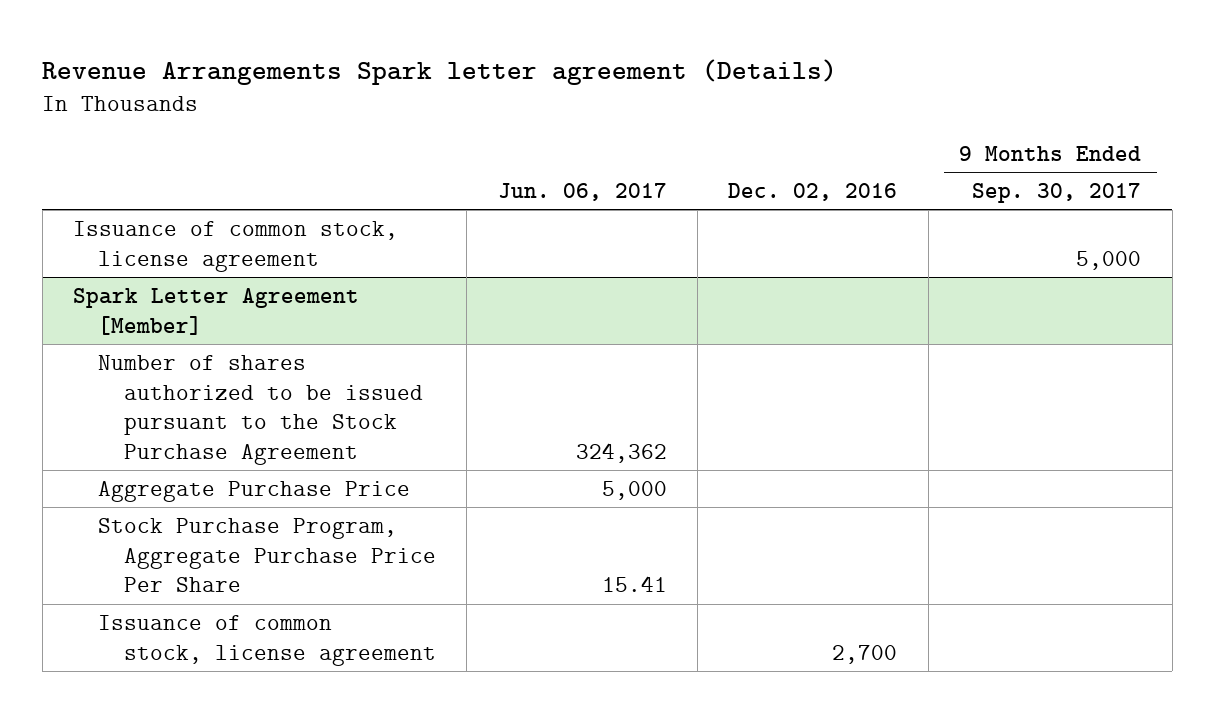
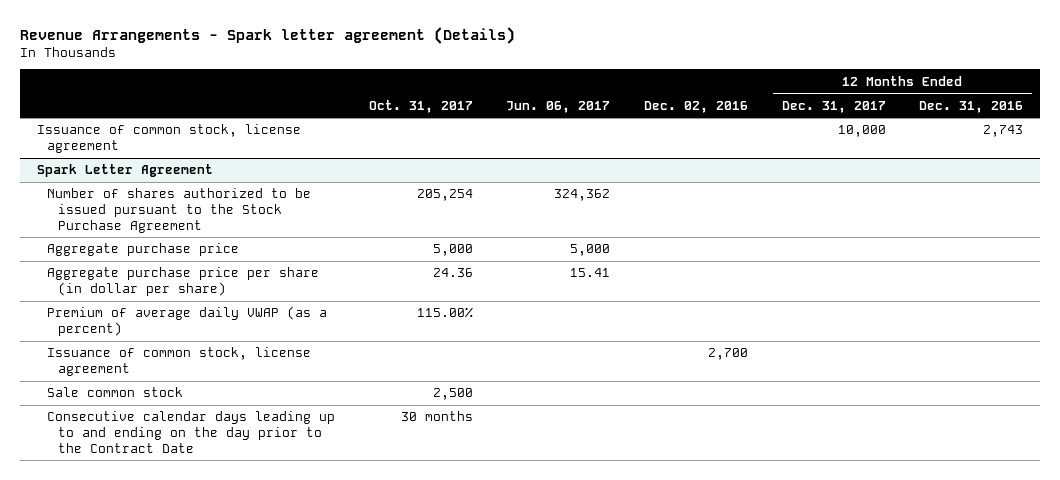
- Revenue Arrangements Spark letter agreement (Details)
+ Revenue Arrangements - Spark letter agreement (Details)
- | Jun. 06, 2017 | Dec. 02, 2016 | 9 Months Ended Sep. 30, 2017
+ | Oct. 31, 2017 | Jun. 06, 2017 | Dec. 02, 2016 | 12 Months Ended Dec. 31, 2017 | 12 Months Ended Dec. 31, 2016
- Spark Letter Agreement [Member]
+ Spark Letter Agreement
- Aggregate Purchase Price | 5,000 | |
- Stock Purchase Program, Aggregate Purchase Price Per Share | 15.41 | |
+ Aggregate purchase price | 5,000 | 5,000 | | |
+ Aggregate purchase price per share (in dollar per share) | 24.36 | 15.41 | | |
+ Premium of average daily VWAP (as a percent) | 115.00% | | | |
+ Sale common stock | 2,500 | | | |
+ Consecutive calendar days leading up to and ending on the day prior to the Contract Date | 30 months | | | |

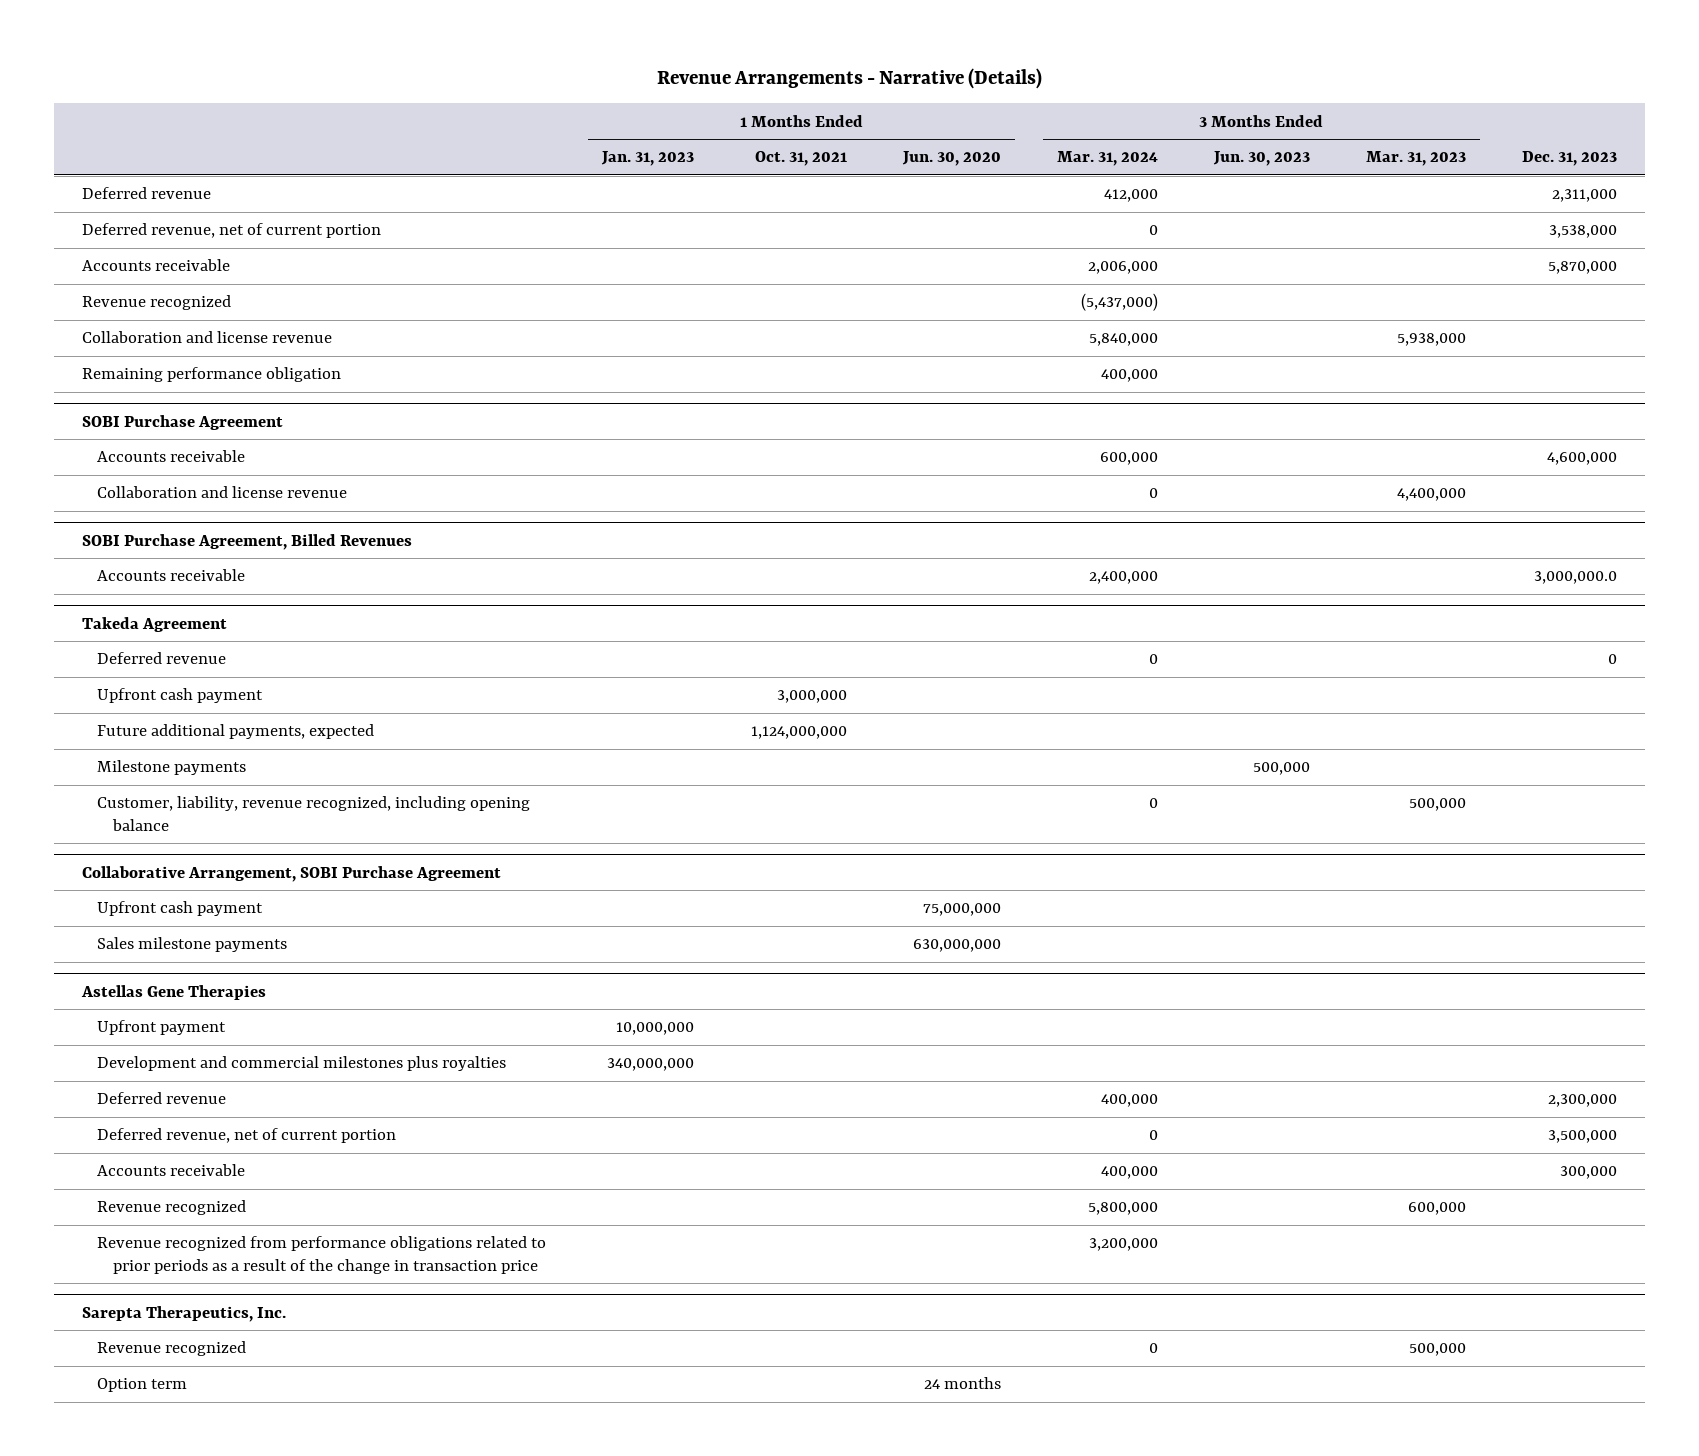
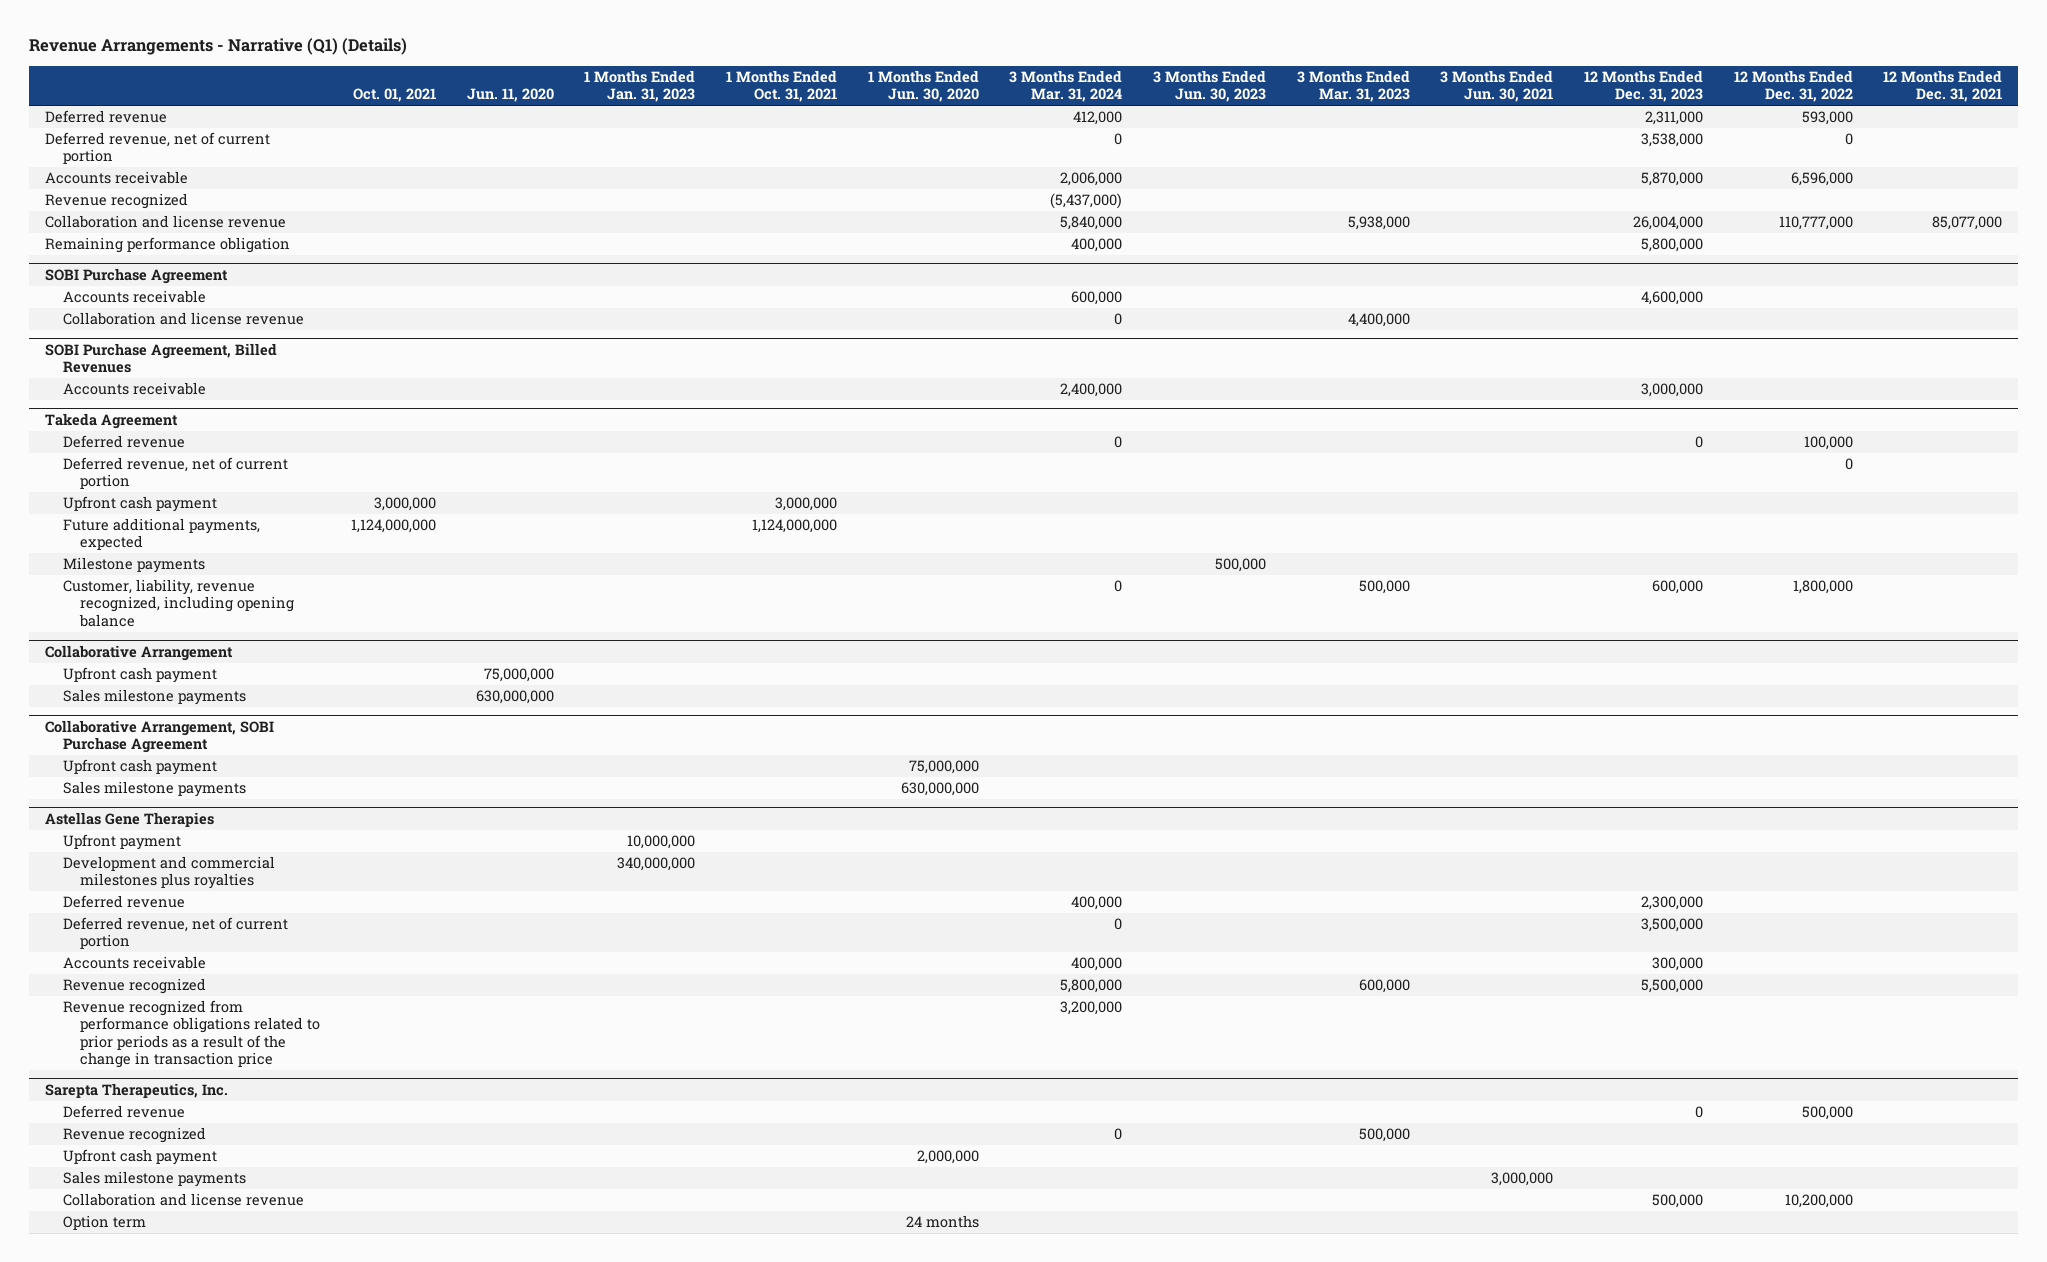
- Revenue Arrangements - Narrative (Details)
+ Revenue Arrangements - Narrative (Q1) (Details)
- | 1 Months Ended Jan. 31, 2023 | 1 Months Ended Oct. 31, 2021 | 1 Months Ended Jun. 30, 2020 | 3 Months Ended Mar. 31, 2024 | 3 Months Ended Jun. 30, 2023 | 3 Months Ended Mar. 31, 2023 | Dec. 31, 2023
+ | Oct. 01, 2021 | Jun. 11, 2020 | 1 Months Ended Jan. 31, 2023 | 1 Months Ended Oct. 31, 2021 | 1 Months Ended Jun. 30, 2020 | 3 Months Ended Mar. 31, 2024 | 3 Months Ended Jun. 30, 2023 | 3 Months Ended Mar. 31, 2023 | 3 Months Ended Jun. 30, 2021 | 12 Months Ended Dec. 31, 2023 | 12 Months Ended Dec. 31, 2022 | 12 Months Ended Dec. 31, 2021
@ Takeda Agreement
+ Deferred revenue, net of current portion | | | | | | | | | | | 0 |
+ Collaborative Arrangement
+ Upfront cash payment | | 75,000,000 | | | | | | | | | |
+ Sales milestone payments | | 630,000,000 | | | | | | | | | |
@ Sarepta Therapeutics, Inc.
+ Deferred revenue | | | | | | | | | | 0 | 500,000 |
+ Upfront cash payment | | | | | 2,000,000 | | | | | | |
+ Sales milestone payments | | | | | | | | | 3,000,000 | | |
+ Collaboration and license revenue | | | | | | | | | | 500,000 | 10,200,000 |

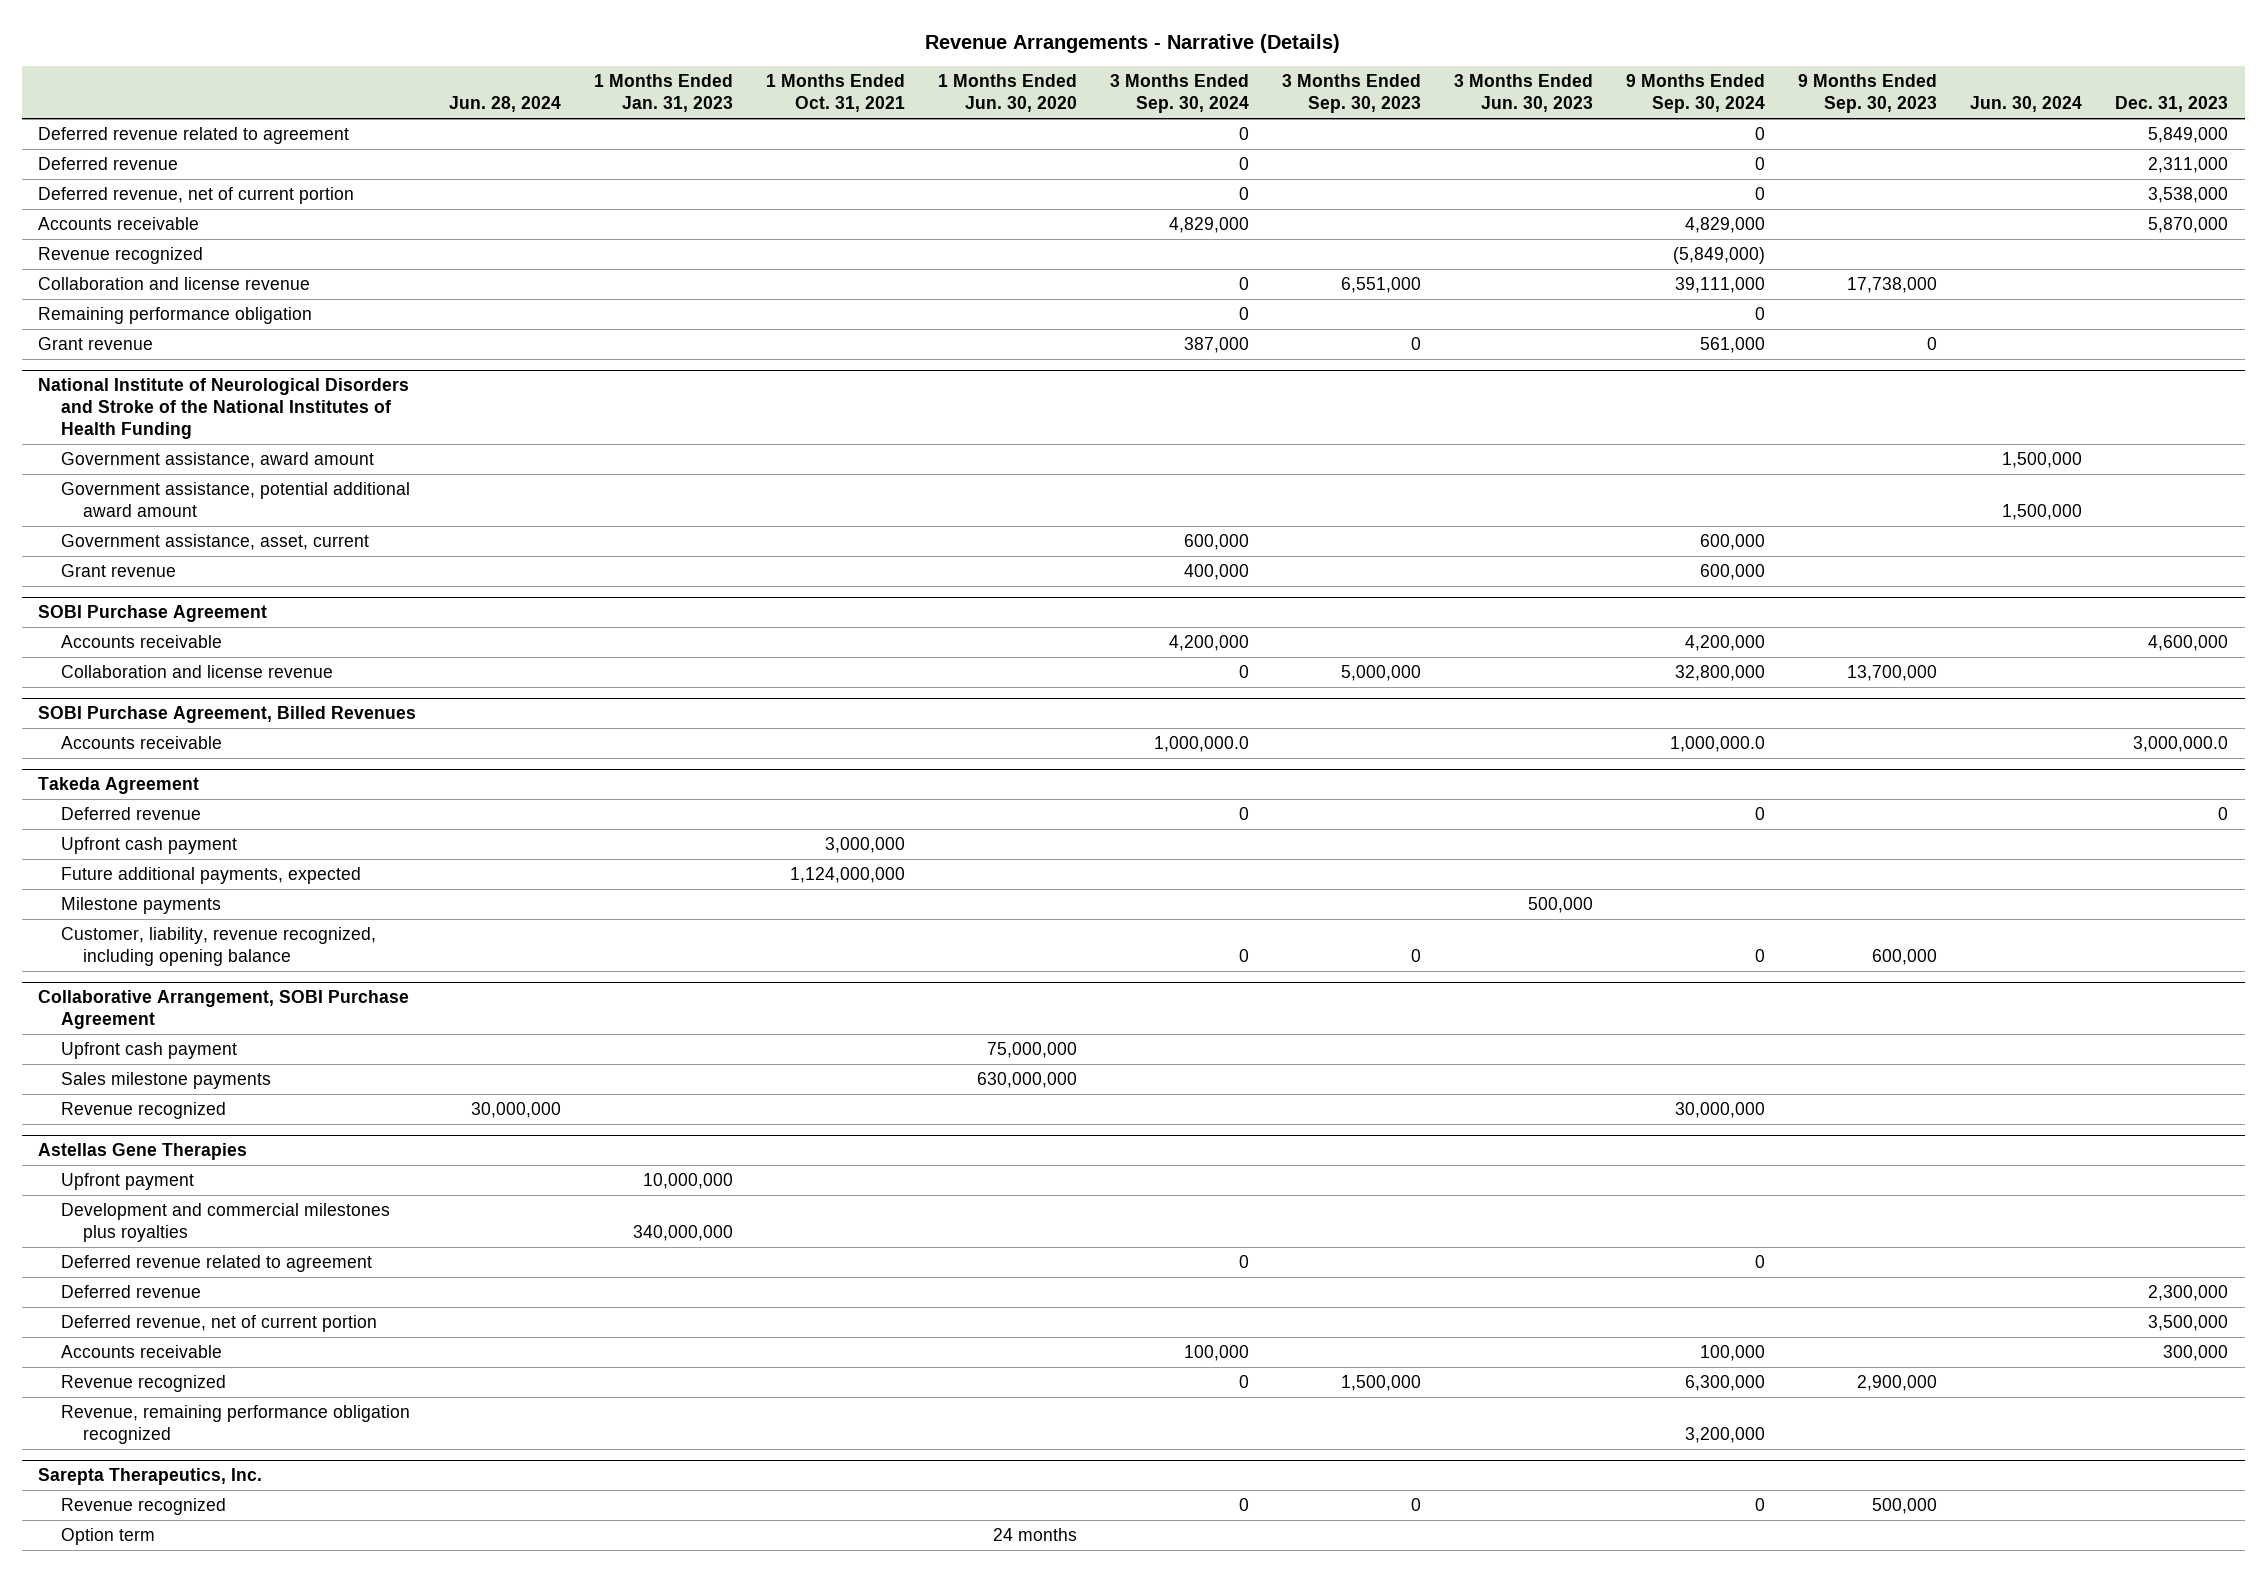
- Revenue Arrangements - Narrative (Q1) (Details)
+ Revenue Arrangements - Narrative (Details)
- | Oct. 01, 2021 | Jun. 11, 2020 | 1 Months Ended Jan. 31, 2023 | 1 Months Ended Oct. 31, 2021 | 1 Months Ended Jun. 30, 2020 | 3 Months Ended Mar. 31, 2024 | 3 Months Ended Jun. 30, 2023 | 3 Months Ended Mar. 31, 2023 | 3 Months Ended Jun. 30, 2021 | 12 Months Ended Dec. 31, 2023 | 12 Months Ended Dec. 31, 2022 | 12 Months Ended Dec. 31, 2021
+ | Jun. 28, 2024 | 1 Months Ended Jan. 31, 2023 | 1 Months Ended Oct. 31, 2021 | 1 Months Ended Jun. 30, 2020 | 3 Months Ended Sep. 30, 2024 | 3 Months Ended Sep. 30, 2023 | 3 Months Ended Jun. 30, 2023 | 9 Months Ended Sep. 30, 2024 | 9 Months Ended Sep. 30, 2023 | Jun. 30, 2024 | Dec. 31, 2023
+ Deferred revenue related to agreement | | | | | 0 | | | 0 | | | 5,849,000
+ Grant revenue | | | | | 387,000 | 0 | | 561,000 | 0 | |
+ National Institute of Neurological Disorders and Stroke of the National Institutes of Health Funding
+ Government assistance, award amount | | | | | | | | | | 1,500,000 |
+ Government assistance, potential additional award amount | | | | | | | | | | 1,500,000 |
+ Government assistance, asset, current | | | | | 600,000 | | | 600,000 | | |
+ Grant revenue | | | | | 400,000 | | | 600,000 | | |
@ Takeda Agreement
- Deferred revenue, net of current portion | | | | | | | | | | | 0 |
- Collaborative Arrangement
- Upfront cash payment | | 75,000,000 | | | | | | | | | |
- Sales milestone payments | | 630,000,000 | | | | | | | | | |
@ Collaborative Arrangement, SOBI Purchase Agreement
+ Revenue recognized | 30,000,000 | | | | | | | 30,000,000 | | |
@ Astellas Gene Therapies
+ Deferred revenue related to agreement | | | | | 0 | | | 0 | | |
- Revenue recognized from performance obligations related to prior periods as a result of the change in transaction price | | | | | | 3,200,000 | | | | | |
+ Revenue, remaining performance obligation recognized | | | | | | | | 3,200,000 | | |
@ Sarepta Therapeutics, Inc.
- Deferred revenue | | | | | | | | | | 0 | 500,000 |
- Upfront cash payment | | | | | 2,000,000 | | | | | | |
- Sales milestone payments | | | | | | | | | 3,000,000 | | |
- Collaboration and license revenue | | | | | | | | | | 500,000 | 10,200,000 |

